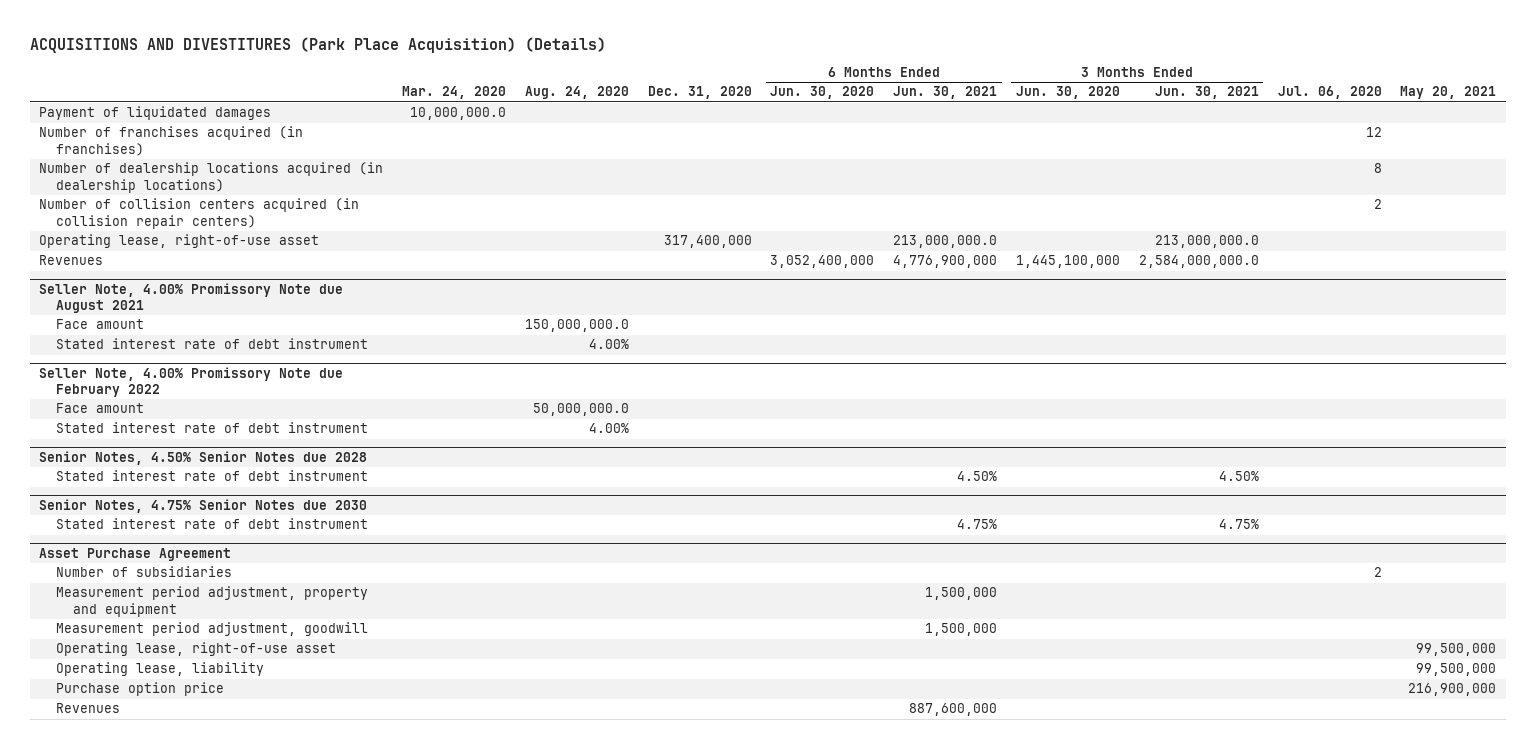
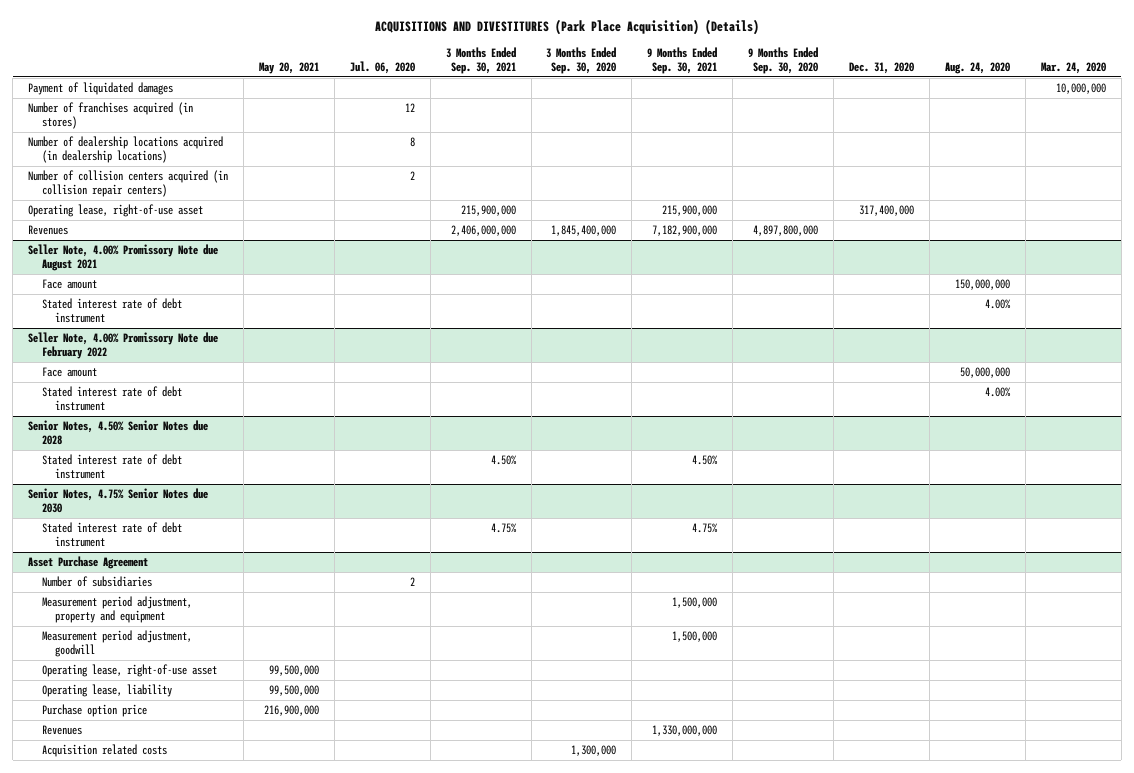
- | Mar. 24, 2020 | Aug. 24, 2020 | Dec. 31, 2020 | 6 Months Ended Jun. 30, 2020 | 6 Months Ended Jun. 30, 2021 | 3 Months Ended Jun. 30, 2020 | 3 Months Ended Jun. 30, 2021 | Jul. 06, 2020 | May 20, 2021
+ | May 20, 2021 | Jul. 06, 2020 | 3 Months Ended Sep. 30, 2021 | 3 Months Ended Sep. 30, 2020 | 9 Months Ended Sep. 30, 2021 | 9 Months Ended Sep. 30, 2020 | Dec. 31, 2020 | Aug. 24, 2020 | Mar. 24, 2020
- Payment of liquidated damages | 10,000,000.0 | | | | | | | |
- Number of franchises acquired (in franchises) | | | | | | | | 12 |
+ Payment of liquidated damages | | | | | | | | | 10,000,000
+ Number of franchises acquired (in stores) | | 12 | | | | | | |
@ Seller Note, 4.00% Promissory Note due August 2021
- Face amount | | 150,000,000.0 | | | | | | |
+ Face amount | | | | | | | | 150,000,000 |
@ Seller Note, 4.00% Promissory Note due February 2022
- Face amount | | 50,000,000.0 | | | | | | |
+ Face amount | | | | | | | | 50,000,000 |
@ Asset Purchase Agreement
+ Acquisition related costs | | | | 1,300,000 | | | | |

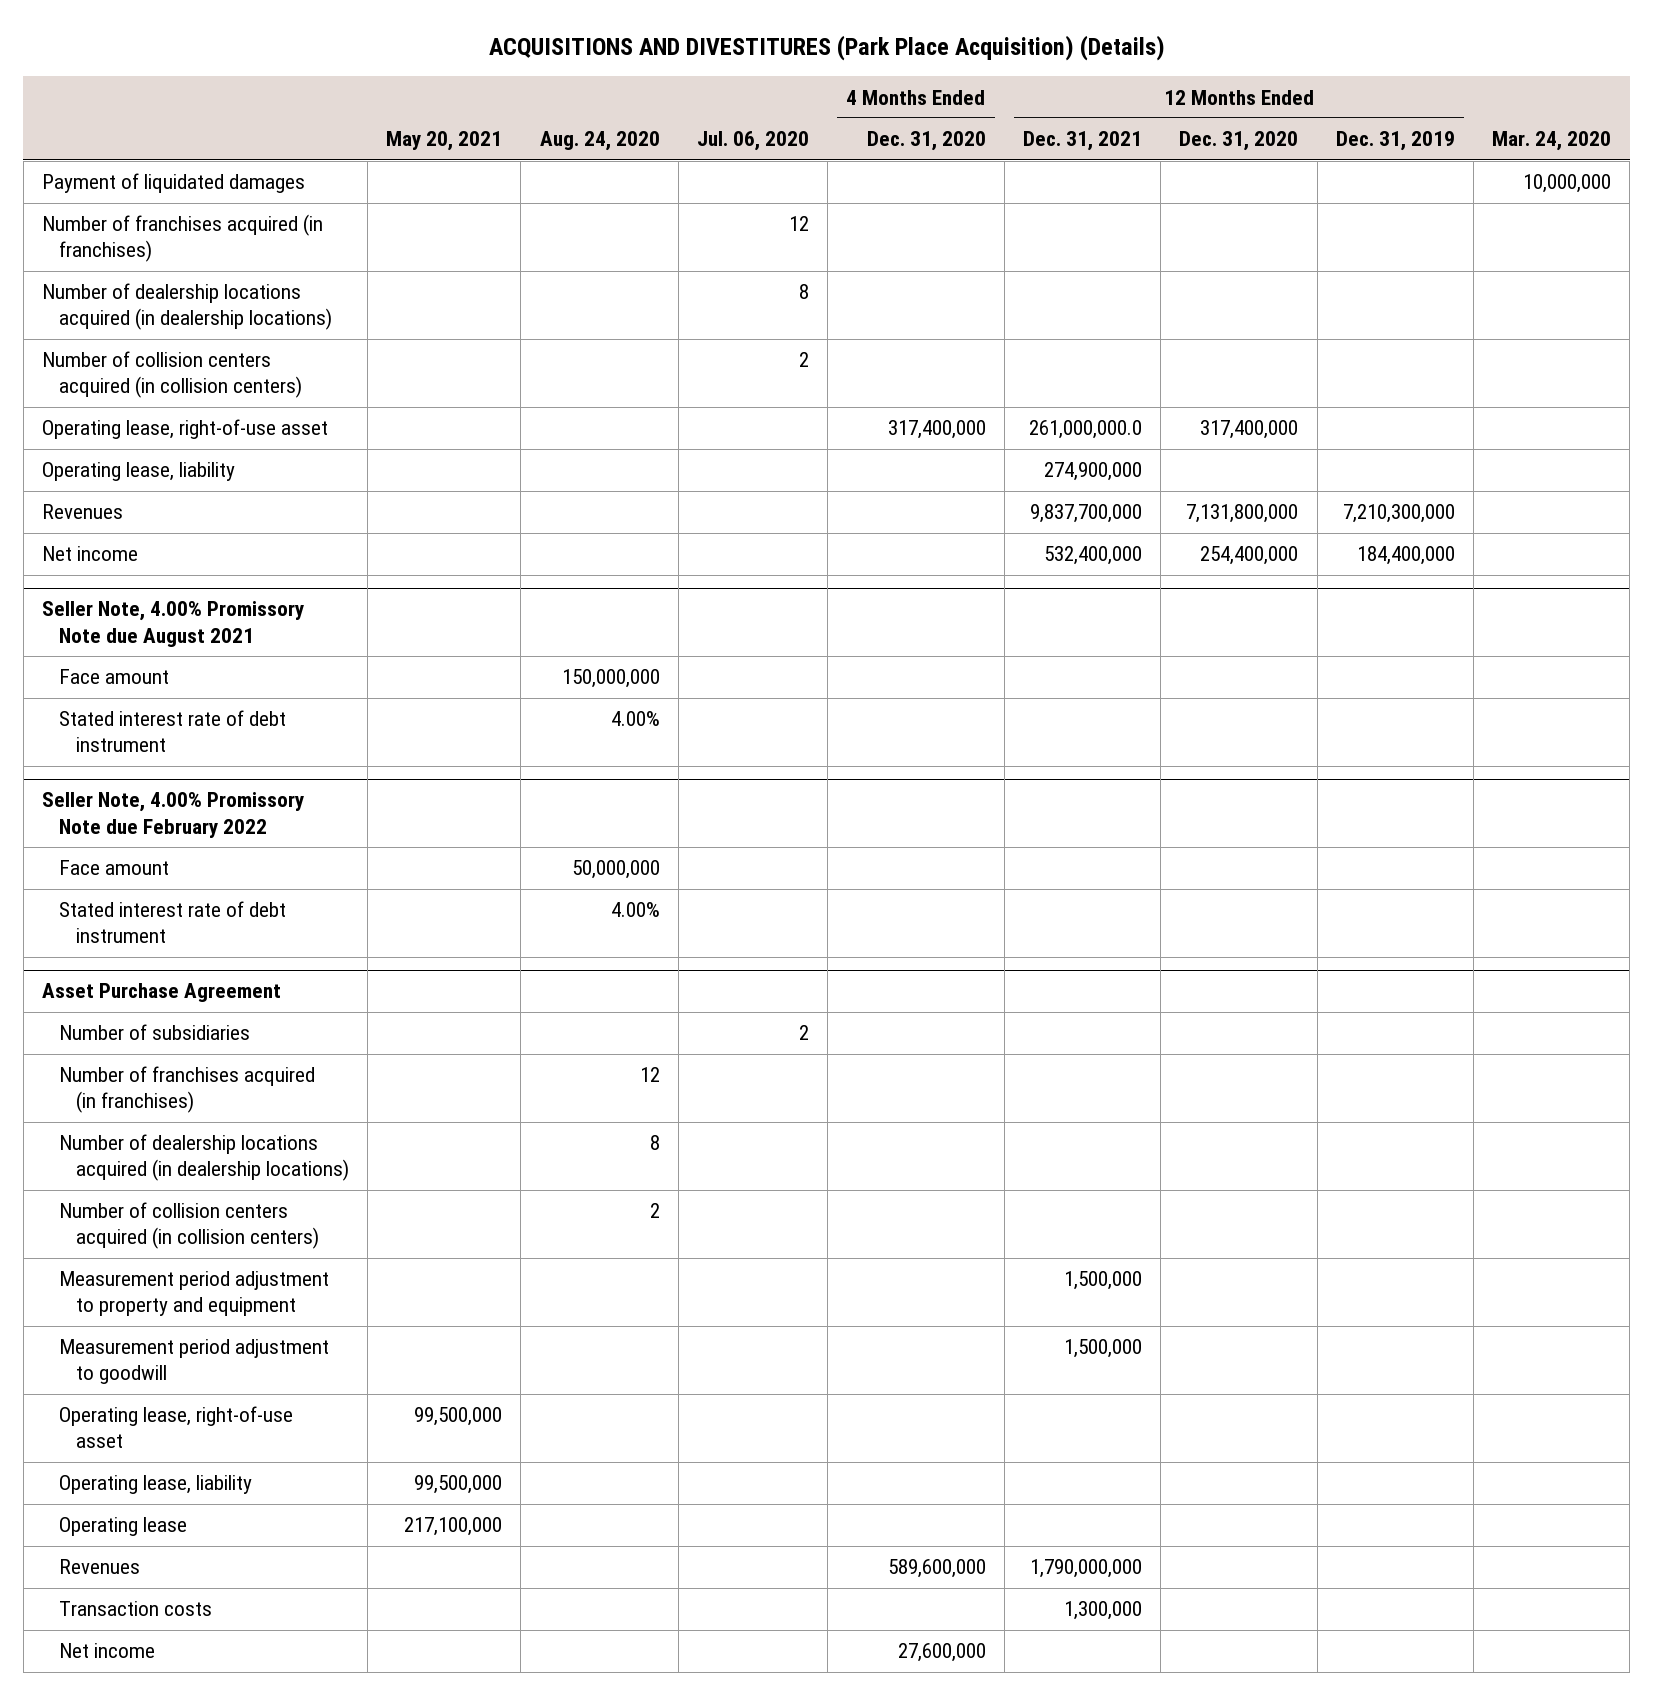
- | May 20, 2021 | Jul. 06, 2020 | 3 Months Ended Sep. 30, 2021 | 3 Months Ended Sep. 30, 2020 | 9 Months Ended Sep. 30, 2021 | 9 Months Ended Sep. 30, 2020 | Dec. 31, 2020 | Aug. 24, 2020 | Mar. 24, 2020
+ | May 20, 2021 | Aug. 24, 2020 | Jul. 06, 2020 | 4 Months Ended Dec. 31, 2020 | 12 Months Ended Dec. 31, 2021 | 12 Months Ended Dec. 31, 2020 | 12 Months Ended Dec. 31, 2019 | Mar. 24, 2020
- Number of franchises acquired (in stores) | | 12 | | | | | | |
+ Number of franchises acquired (in franchises) | | | 12 | | | | |
- Number of collision centers acquired (in collision repair centers) | | 2 | | | | | | |
+ Number of collision centers acquired (in collision centers) | | | 2 | | | | |
+ Operating lease, liability | | | | | 274,900,000 | | |
+ Net income | | | | | 532,400,000 | 254,400,000 | 184,400,000 |
- Senior Notes, 4.50% Senior Notes due 2028
- Stated interest rate of debt instrument | | | 4.50% | | 4.50% | | | |
- Senior Notes, 4.75% Senior Notes due 2030
- Stated interest rate of debt instrument | | | 4.75% | | 4.75% | | | |
@ Asset Purchase Agreement
- Measurement period adjustment, property and equipment | | | | | 1,500,000 | | | |
- Measurement period adjustment, goodwill | | | | | 1,500,000 | | | |
+ Number of franchises acquired (in franchises) | | 12 | | | | | |
+ Number of dealership locations acquired (in dealership locations) | | 8 | | | | | |
+ Number of collision centers acquired (in collision centers) | | 2 | | | | | |
+ Measurement period adjustment to property and equipment | | | | | 1,500,000 | | |
+ Measurement period adjustment to goodwill | | | | | 1,500,000 | | |
- Purchase option price | 216,900,000 | | | | | | | |
+ Operating lease | 217,100,000 | | | | | | |
- Acquisition related costs | | | | 1,300,000 | | | | |
+ Transaction costs | | | | | 1,300,000 | | |
+ Net income | | | | 27,600,000 | | | |

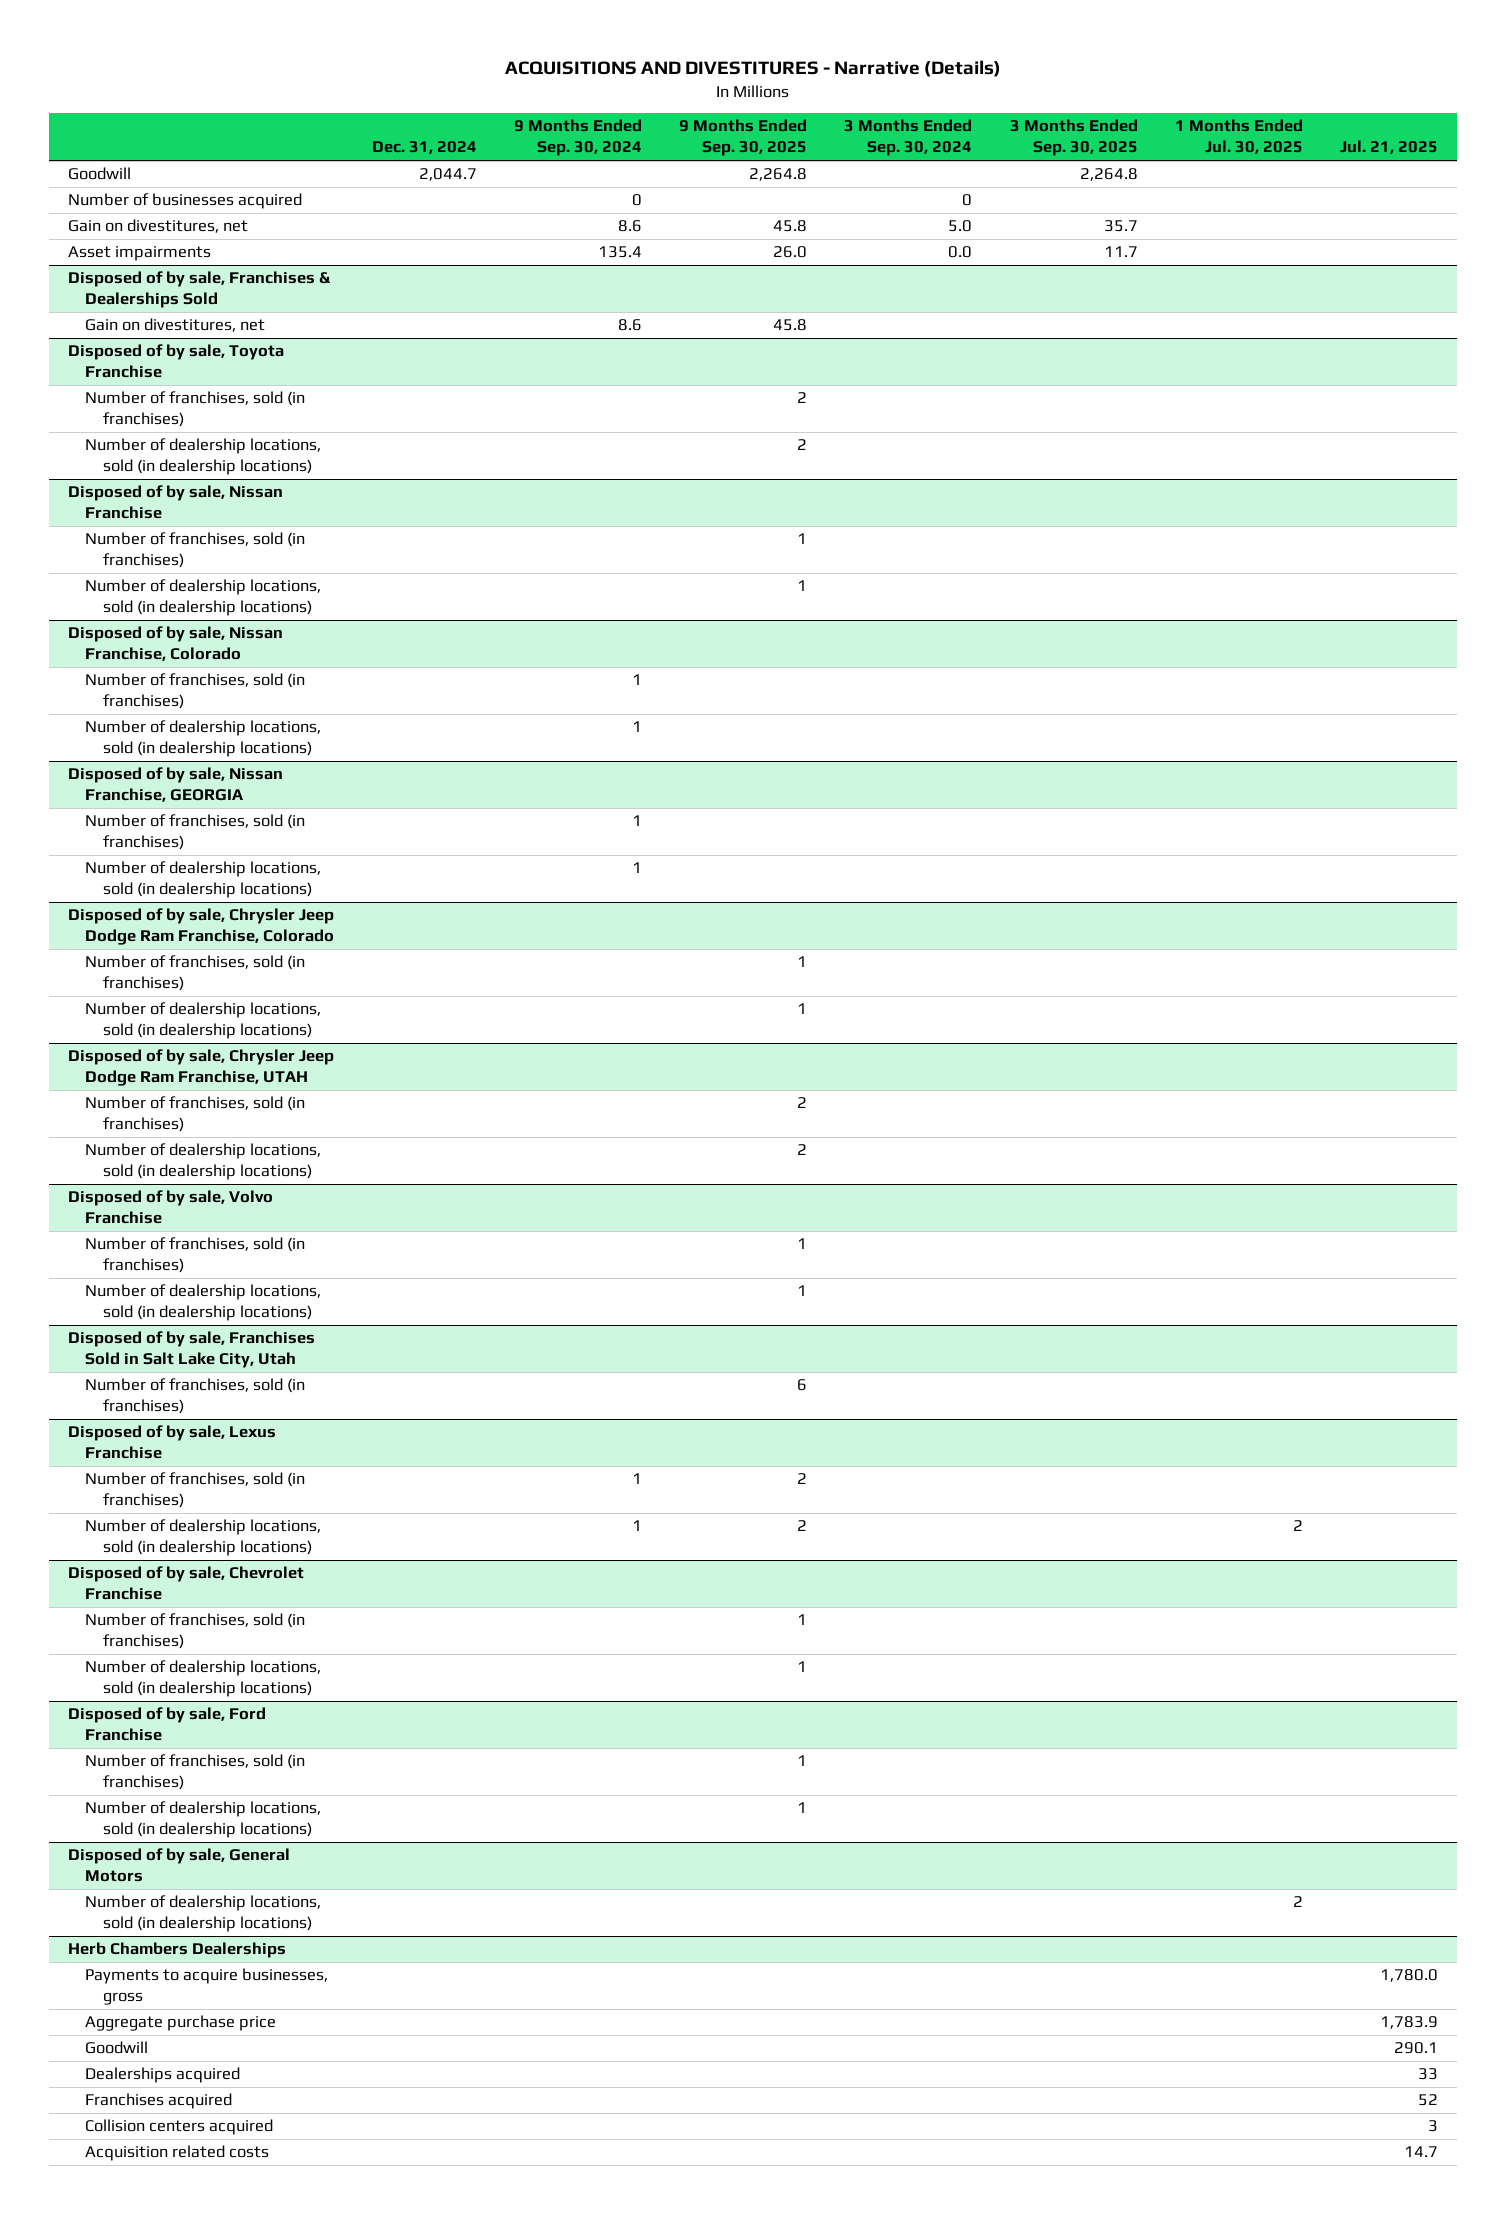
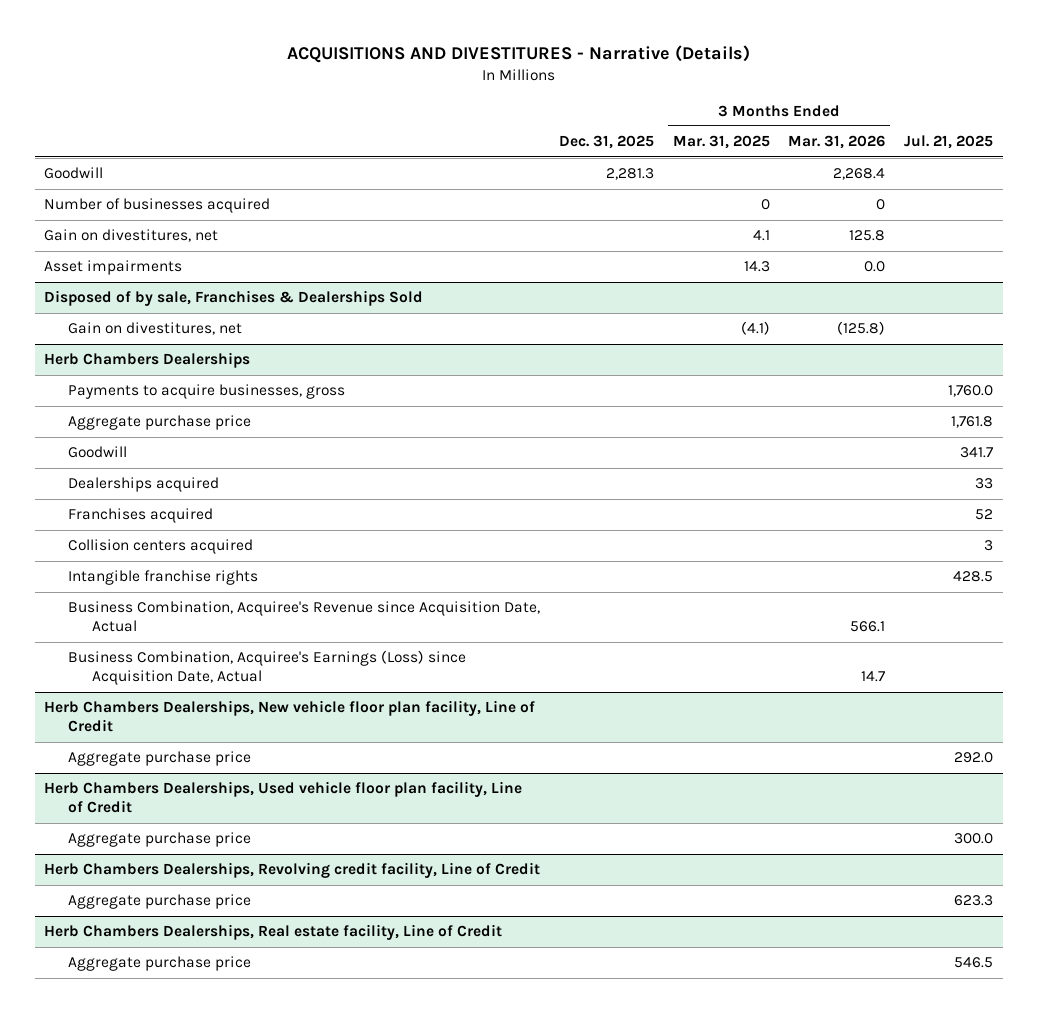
- | Dec. 31, 2024 | 9 Months Ended Sep. 30, 2024 | 9 Months Ended Sep. 30, 2025 | 3 Months Ended Sep. 30, 2024 | 3 Months Ended Sep. 30, 2025 | 1 Months Ended Jul. 30, 2025 | Jul. 21, 2025
+ | Dec. 31, 2025 | 3 Months Ended Mar. 31, 2025 | 3 Months Ended Mar. 31, 2026 | Jul. 21, 2025
- Disposed of by sale, Toyota Franchise
- Number of franchises, sold (in franchises) | | | 2 | | | |
- Number of dealership locations, sold (in dealership locations) | | | 2 | | | |
- Disposed of by sale, Nissan Franchise
- Number of franchises, sold (in franchises) | | | 1 | | | |
- Number of dealership locations, sold (in dealership locations) | | | 1 | | | |
- Disposed of by sale, Nissan Franchise, Colorado
- Number of franchises, sold (in franchises) | | 1 | | | | |
- Number of dealership locations, sold (in dealership locations) | | 1 | | | | |
- Disposed of by sale, Nissan Franchise, GEORGIA
- Number of franchises, sold (in franchises) | | 1 | | | | |
- Number of dealership locations, sold (in dealership locations) | | 1 | | | | |
- Disposed of by sale, Chrysler Jeep Dodge Ram Franchise, Colorado
- Number of franchises, sold (in franchises) | | | 1 | | | |
- Number of dealership locations, sold (in dealership locations) | | | 1 | | | |
- Disposed of by sale, Chrysler Jeep Dodge Ram Franchise, UTAH
- Number of franchises, sold (in franchises) | | | 2 | | | |
- Number of dealership locations, sold (in dealership locations) | | | 2 | | | |
- Disposed of by sale, Volvo Franchise
- Number of franchises, sold (in franchises) | | | 1 | | | |
- Number of dealership locations, sold (in dealership locations) | | | 1 | | | |
- Disposed of by sale, Franchises Sold in Salt Lake City, Utah
- Number of franchises, sold (in franchises) | | | 6 | | | |
- Disposed of by sale, Lexus Franchise
- Number of franchises, sold (in franchises) | | 1 | 2 | | | |
- Number of dealership locations, sold (in dealership locations) | | 1 | 2 | | | 2 |
- Disposed of by sale, Chevrolet Franchise
- Number of franchises, sold (in franchises) | | | 1 | | | |
- Number of dealership locations, sold (in dealership locations) | | | 1 | | | |
- Disposed of by sale, Ford Franchise
- Number of franchises, sold (in franchises) | | | 1 | | | |
- Number of dealership locations, sold (in dealership locations) | | | 1 | | | |
- Disposed of by sale, General Motors
- Number of dealership locations, sold (in dealership locations) | | | | | | 2 |
@ Herb Chambers Dealerships
- Payments to acquire businesses, gross | | | | | | | 1,780.0
- Aggregate purchase price | | | | | | | 1,783.9
- Goodwill | | | | | | | 290.1
+ Payments to acquire businesses, gross | | | | 1,760.0
+ Aggregate purchase price | | | | 1,761.8
+ Goodwill | | | | 341.7
- Acquisition related costs | | | | | | | 14.7
+ Intangible franchise rights | | | | 428.5
+ Business Combination, Acquiree's Revenue since Acquisition Date, Actual | | | 566.1 |
+ Business Combination, Acquiree's Earnings (Loss) since Acquisition Date, Actual | | | 14.7 |
+ Herb Chambers Dealerships, New vehicle floor plan facility, Line of Credit
+ Aggregate purchase price | | | | 292.0
+ Herb Chambers Dealerships, Used vehicle floor plan facility, Line of Credit
+ Aggregate purchase price | | | | 300.0
+ Herb Chambers Dealerships, Revolving credit facility, Line of Credit
+ Aggregate purchase price | | | | 623.3
+ Herb Chambers Dealerships, Real estate facility, Line of Credit
+ Aggregate purchase price | | | | 546.5

